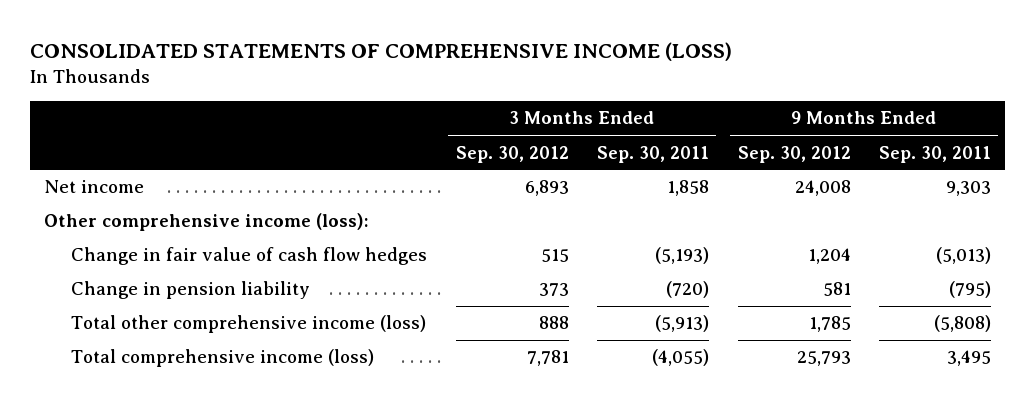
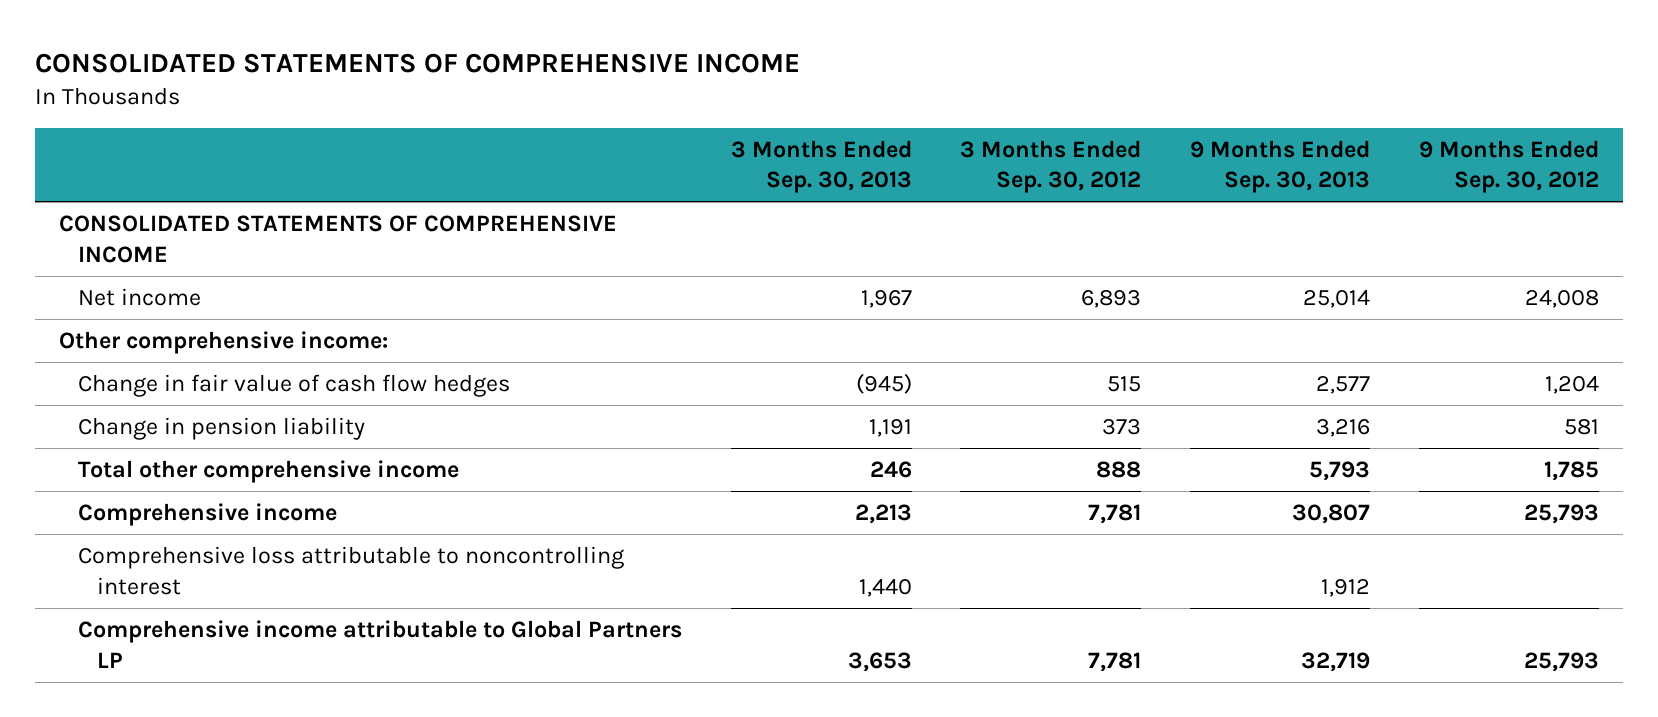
- CONSOLIDATED STATEMENTS OF COMPREHENSIVE INCOME (LOSS)
+ CONSOLIDATED STATEMENTS OF COMPREHENSIVE INCOME
- | 3 Months Ended Sep. 30, 2012 | 3 Months Ended Sep. 30, 2011 | 9 Months Ended Sep. 30, 2012 | 9 Months Ended Sep. 30, 2011
+ | 3 Months Ended Sep. 30, 2013 | 3 Months Ended Sep. 30, 2012 | 9 Months Ended Sep. 30, 2013 | 9 Months Ended Sep. 30, 2012
+ CONSOLIDATED STATEMENTS OF COMPREHENSIVE INCOME
- Other comprehensive income (loss):
+ Other comprehensive income:
- Total other comprehensive income (loss) | 888 | (5,913) | 1,785 | (5,808)
- Total comprehensive income (loss) | 7,781 | (4,055) | 25,793 | 3,495
+ Total other comprehensive income | 246 | 888 | 5,793 | 1,785
+ Comprehensive income | 2,213 | 7,781 | 30,807 | 25,793
+ Comprehensive loss attributable to noncontrolling interest | 1,440 | | 1,912 |
+ Comprehensive income attributable to Global Partners LP | 3,653 | 7,781 | 32,719 | 25,793

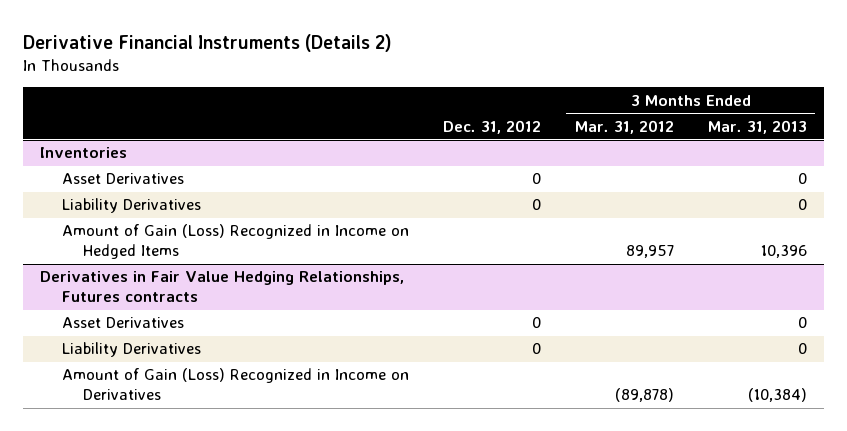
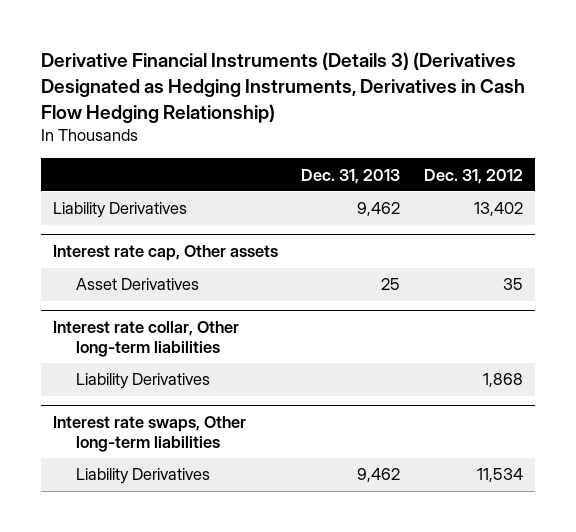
- Derivative Financial Instruments (Details 2)
+ Derivative Financial Instruments (Details 3) (Derivatives Designated as Hedging Instruments, Derivatives in Cash Flow Hedging Relationship)
- | Dec. 31, 2012 | 3 Months Ended Mar. 31, 2012 | 3 Months Ended Mar. 31, 2013
+ | Dec. 31, 2013 | Dec. 31, 2012
- Inventories
- Asset Derivatives | 0 | | 0
- Liability Derivatives | 0 | | 0
- Amount of Gain (Loss) Recognized in Income on Hedged Items | | 89,957 | 10,396
- Derivatives in Fair Value Hedging Relationships, Futures contracts
- Asset Derivatives | 0 | | 0
- Liability Derivatives | 0 | | 0
- Amount of Gain (Loss) Recognized in Income on Derivatives | | (89,878) | (10,384)
+ Liability Derivatives | 9,462 | 13,402
+ Interest rate cap, Other assets
+ Asset Derivatives | 25 | 35
+ Interest rate collar, Other long-term liabilities
+ Liability Derivatives | | 1,868
+ Interest rate swaps, Other long-term liabilities
+ Liability Derivatives | 9,462 | 11,534

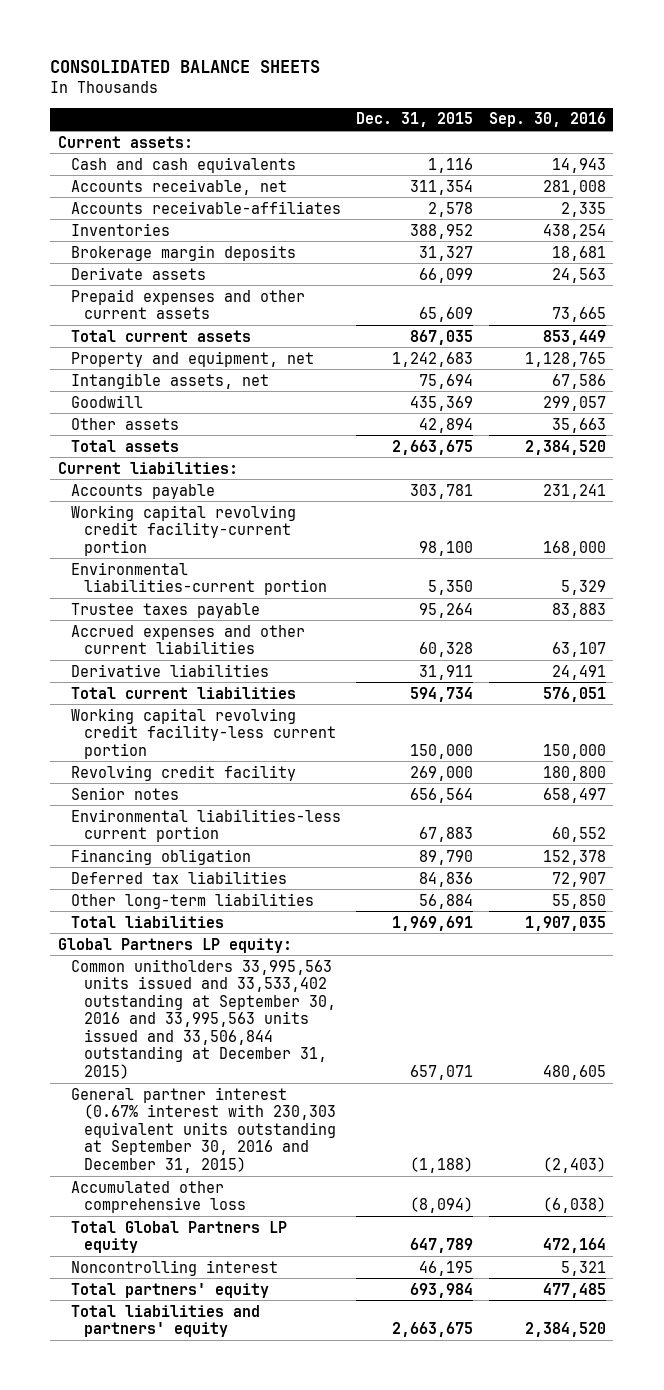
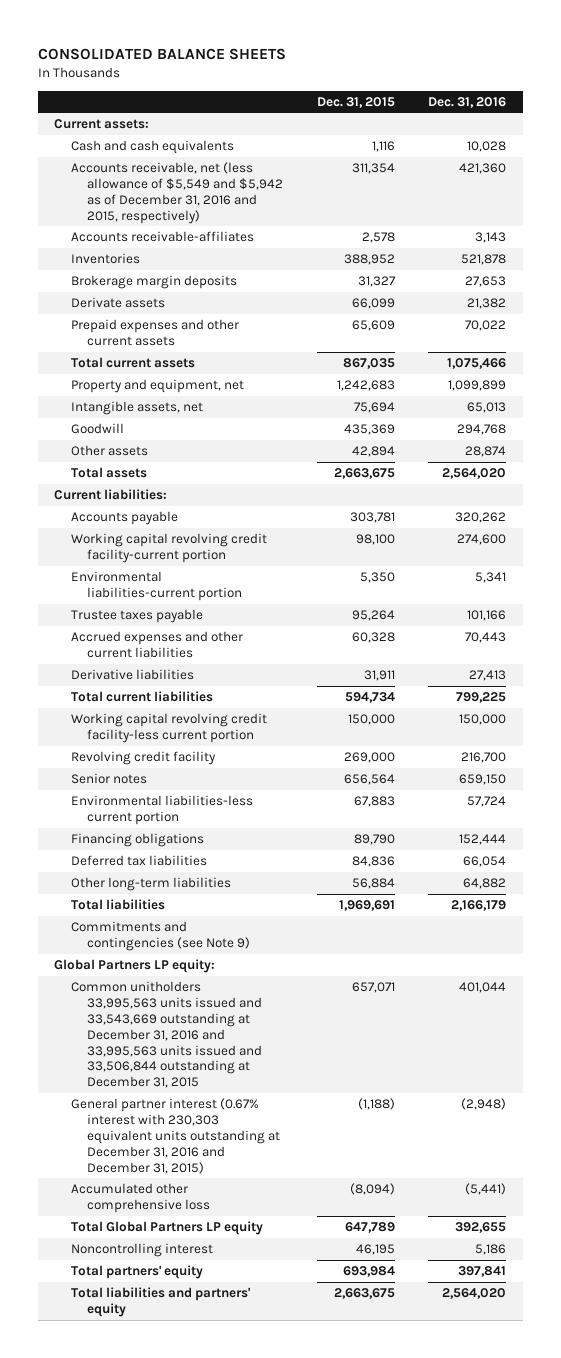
- | Dec. 31, 2015 | Sep. 30, 2016
+ | Dec. 31, 2015 | Dec. 31, 2016
- Accounts receivable, net | 311,354 | 281,008
+ Accounts receivable, net (less allowance of $5,549 and $5,942 as of December 31, 2016 and 2015, respectively) | 311,354 | 421,360
- Financing obligation | 89,790 | 152,378
+ Financing obligations | 89,790 | 152,444
+ Commitments and contingencies (see Note 9)
- Common unitholders 33,995,563 units issued and 33,533,402 outstanding at September 30, 2016 and 33,995,563 units issued and 33,506,844 outstanding at December 31, 2015) | 657,071 | 480,605
- General partner interest (0.67% interest with 230,303 equivalent units outstanding at September 30, 2016 and December 31, 2015) | (1,188) | (2,403)
+ Common unitholders 33,995,563 units issued and 33,543,669 outstanding at December 31, 2016 and 33,995,563 units issued and 33,506,844 outstanding at December 31, 2015 | 657,071 | 401,044
+ General partner interest (0.67% interest with 230,303 equivalent units outstanding at December 31, 2016 and December 31, 2015) | (1,188) | (2,948)

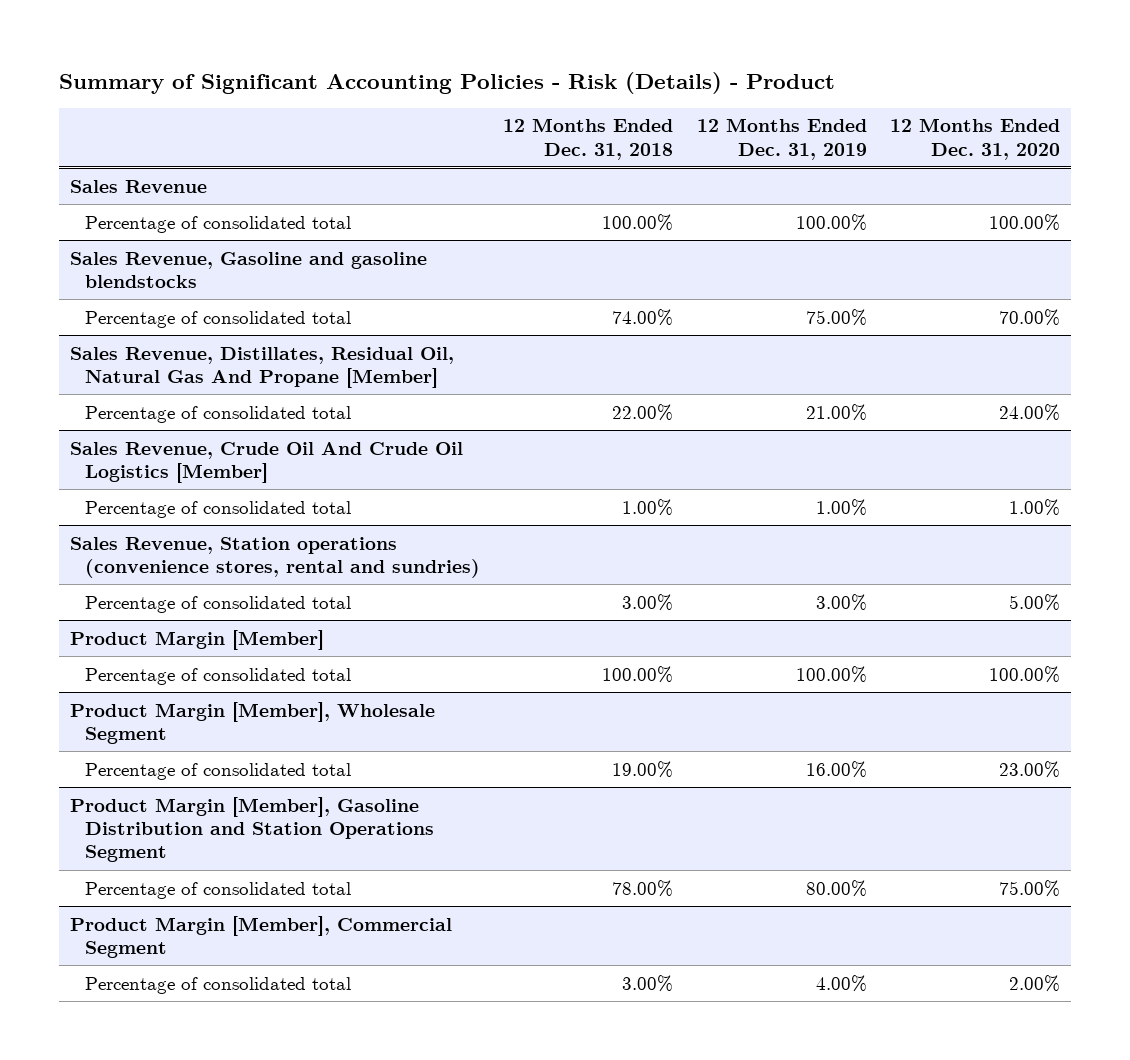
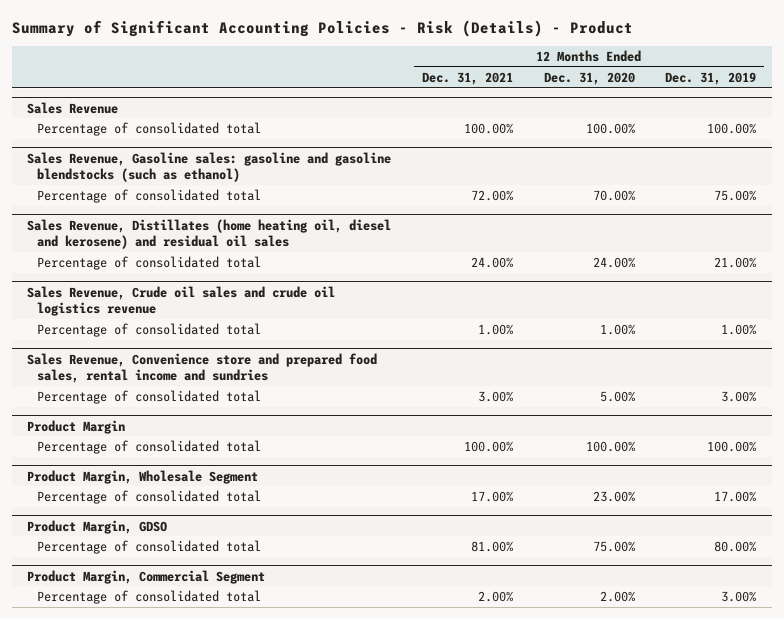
- | 12 Months Ended Dec. 31, 2018 | 12 Months Ended Dec. 31, 2019 | 12 Months Ended Dec. 31, 2020
+ | 12 Months Ended Dec. 31, 2021 | 12 Months Ended Dec. 31, 2020 | 12 Months Ended Dec. 31, 2019
- Sales Revenue, Gasoline and gasoline blendstocks
+ Sales Revenue, Gasoline sales: gasoline and gasoline blendstocks (such as ethanol)
- Sales Revenue, Distillates, Residual Oil, Natural Gas And Propane [Member]
+ Sales Revenue, Distillates (home heating oil, diesel and kerosene) and residual oil sales
- Sales Revenue, Crude Oil And Crude Oil Logistics [Member]
+ Sales Revenue, Crude oil sales and crude oil logistics revenue
- Sales Revenue, Station operations (convenience stores, rental and sundries)
+ Sales Revenue, Convenience store and prepared food sales, rental income and sundries
- Product Margin [Member]
+ Product Margin
- Product Margin [Member], Wholesale Segment
- Percentage of consolidated total | 19.00% | 16.00% | 23.00%
- Product Margin [Member], Gasoline Distribution and Station Operations Segment
+ Product Margin, Wholesale Segment
+ Percentage of consolidated total | 17.00% | 23.00% | 17.00%
+ Product Margin, GDSO
- Product Margin [Member], Commercial Segment
- Percentage of consolidated total | 3.00% | 4.00% | 2.00%
+ Product Margin, Commercial Segment
+ Percentage of consolidated total | 2.00% | 2.00% | 3.00%

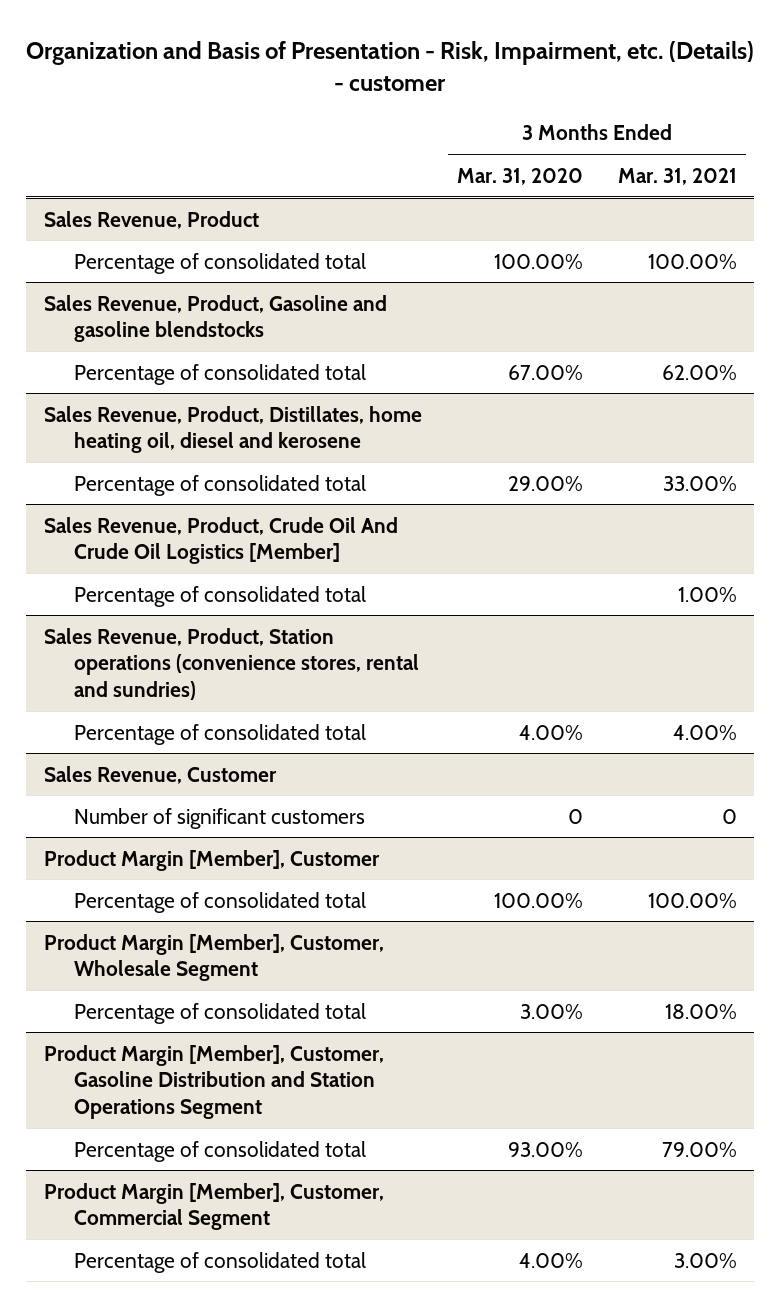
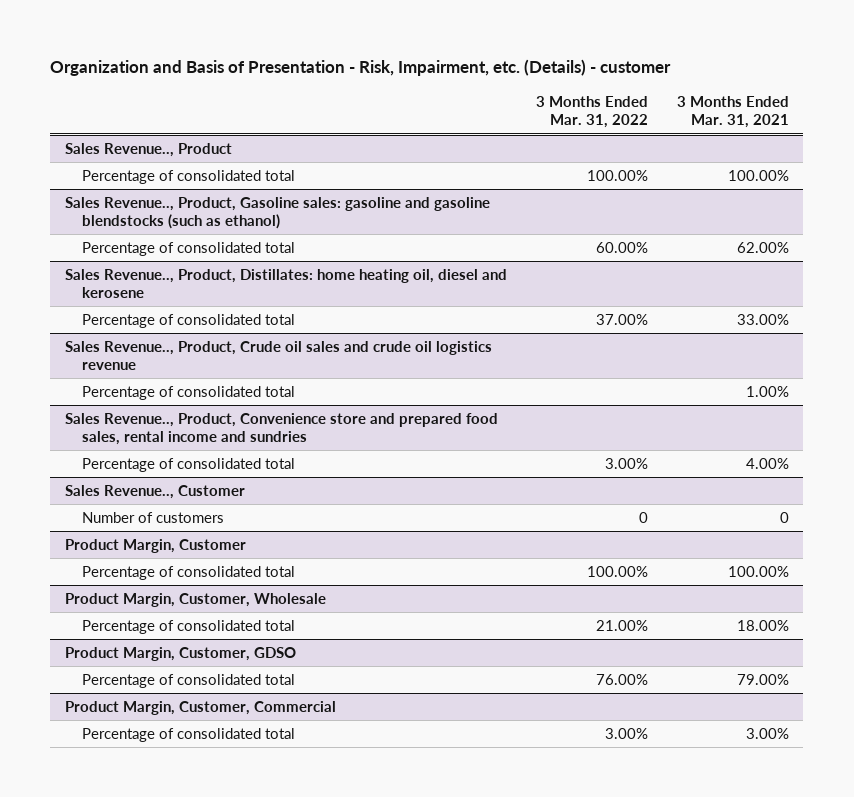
- | 3 Months Ended Mar. 31, 2020 | 3 Months Ended Mar. 31, 2021
+ | 3 Months Ended Mar. 31, 2022 | 3 Months Ended Mar. 31, 2021
- Sales Revenue, Product
+ Sales Revenue.., Product
- Sales Revenue, Product, Gasoline and gasoline blendstocks
+ Sales Revenue.., Product, Gasoline sales: gasoline and gasoline blendstocks (such as ethanol)
- Sales Revenue, Product, Distillates, home heating oil, diesel and kerosene
+ Sales Revenue.., Product, Distillates: home heating oil, diesel and kerosene
- Sales Revenue, Product, Crude Oil And Crude Oil Logistics [Member]
+ Sales Revenue.., Product, Crude oil sales and crude oil logistics revenue
- Sales Revenue, Product, Station operations (convenience stores, rental and sundries)
+ Sales Revenue.., Product, Convenience store and prepared food sales, rental income and sundries
- Sales Revenue, Customer
- Number of significant customers | 0 | 0
- Product Margin [Member], Customer
+ Sales Revenue.., Customer
+ Number of customers | 0 | 0
+ Product Margin, Customer
- Product Margin [Member], Customer, Wholesale Segment
+ Product Margin, Customer, Wholesale
- Product Margin [Member], Customer, Gasoline Distribution and Station Operations Segment
+ Product Margin, Customer, GDSO
- Product Margin [Member], Customer, Commercial Segment
+ Product Margin, Customer, Commercial

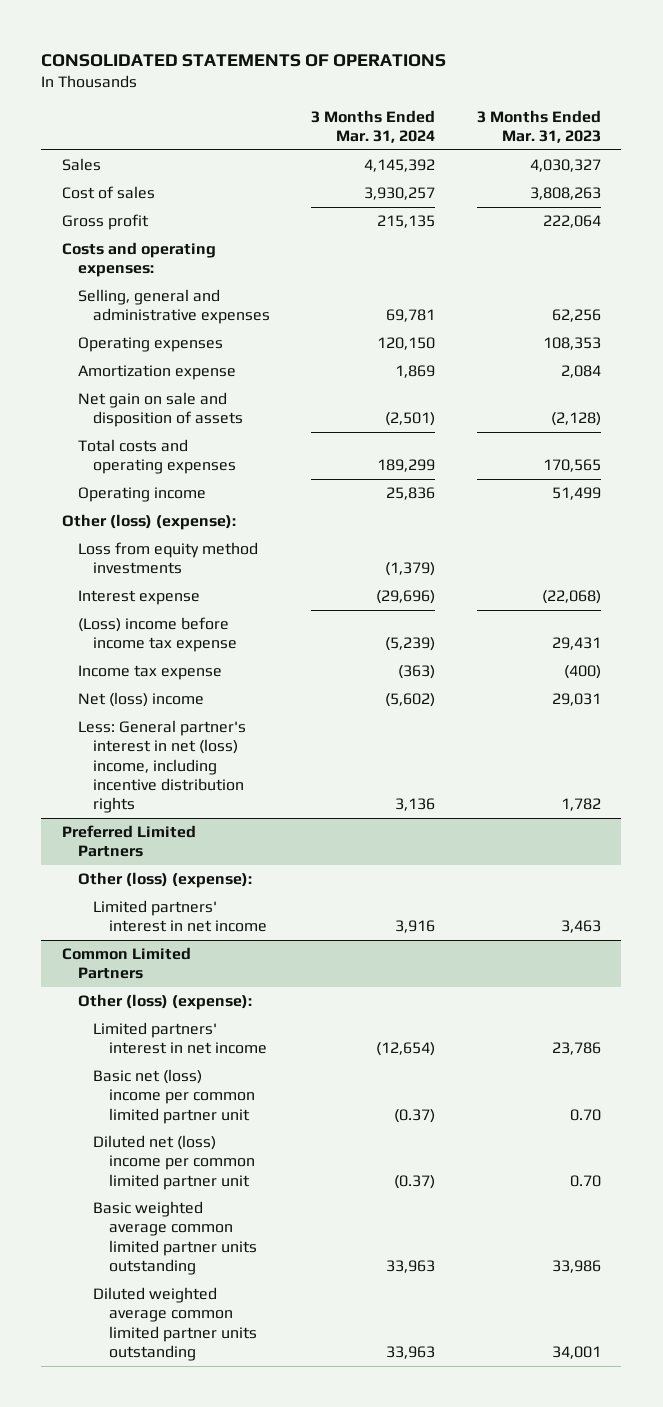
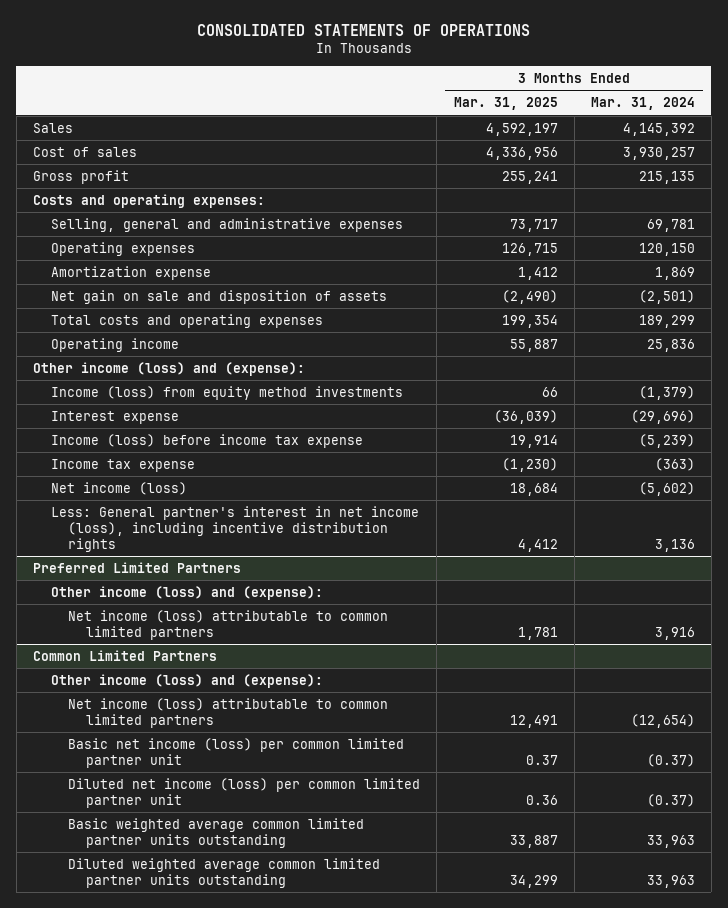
- | 3 Months Ended Mar. 31, 2024 | 3 Months Ended Mar. 31, 2023
+ | 3 Months Ended Mar. 31, 2025 | 3 Months Ended Mar. 31, 2024
- Other (loss) (expense):
- Loss from equity method investments | (1,379) |
+ Other income (loss) and (expense):
+ Income (loss) from equity method investments | 66 | (1,379)
- (Loss) income before income tax expense | (5,239) | 29,431
+ Income (loss) before income tax expense | 19,914 | (5,239)
- Net (loss) income | (5,602) | 29,031
- Less: General partner's interest in net (loss) income, including incentive distribution rights | 3,136 | 1,782
+ Net income (loss) | 18,684 | (5,602)
+ Less: General partner's interest in net income (loss), including incentive distribution rights | 4,412 | 3,136
@ Preferred Limited Partners
- Other (loss) (expense):
- Limited partners' interest in net income | 3,916 | 3,463
+ Other income (loss) and (expense):
+ Net income (loss) attributable to common limited partners | 1,781 | 3,916
@ Common Limited Partners
- Other (loss) (expense):
- Limited partners' interest in net income | (12,654) | 23,786
- Basic net (loss) income per common limited partner unit | (0.37) | 0.70
- Diluted net (loss) income per common limited partner unit | (0.37) | 0.70
+ Other income (loss) and (expense):
+ Net income (loss) attributable to common limited partners | 12,491 | (12,654)
+ Basic net income (loss) per common limited partner unit | 0.37 | (0.37)
+ Diluted net income (loss) per common limited partner unit | 0.36 | (0.37)

